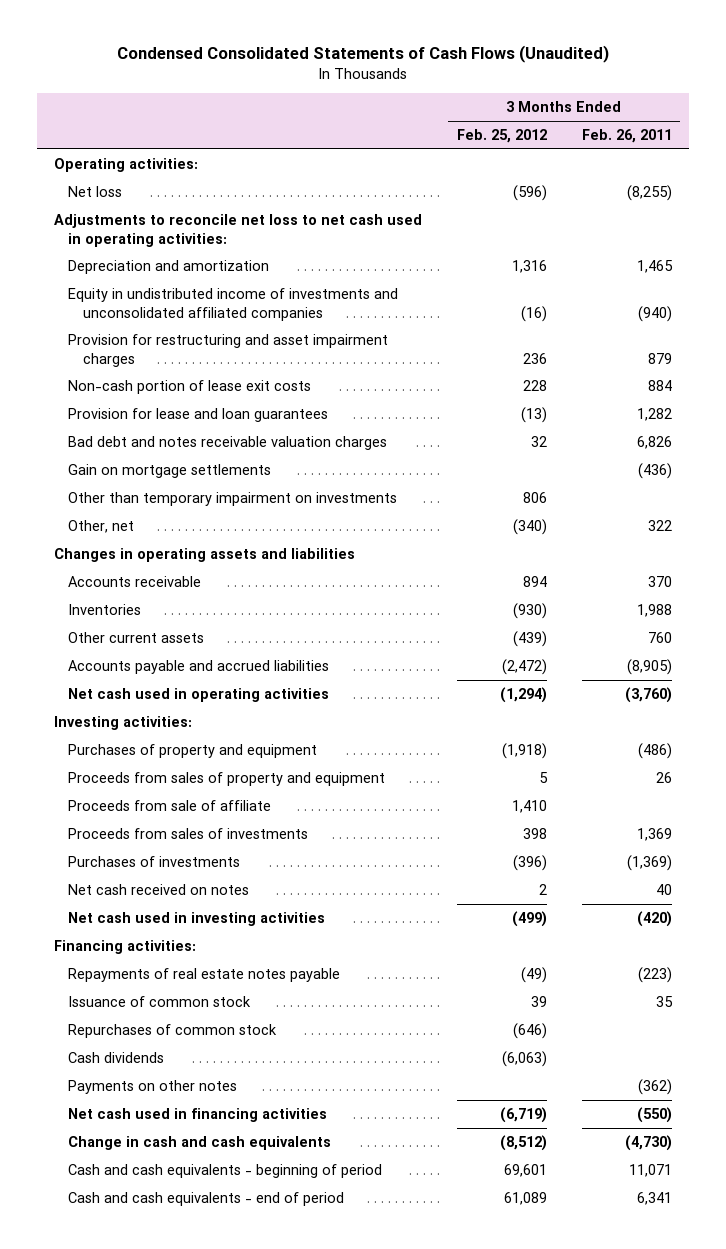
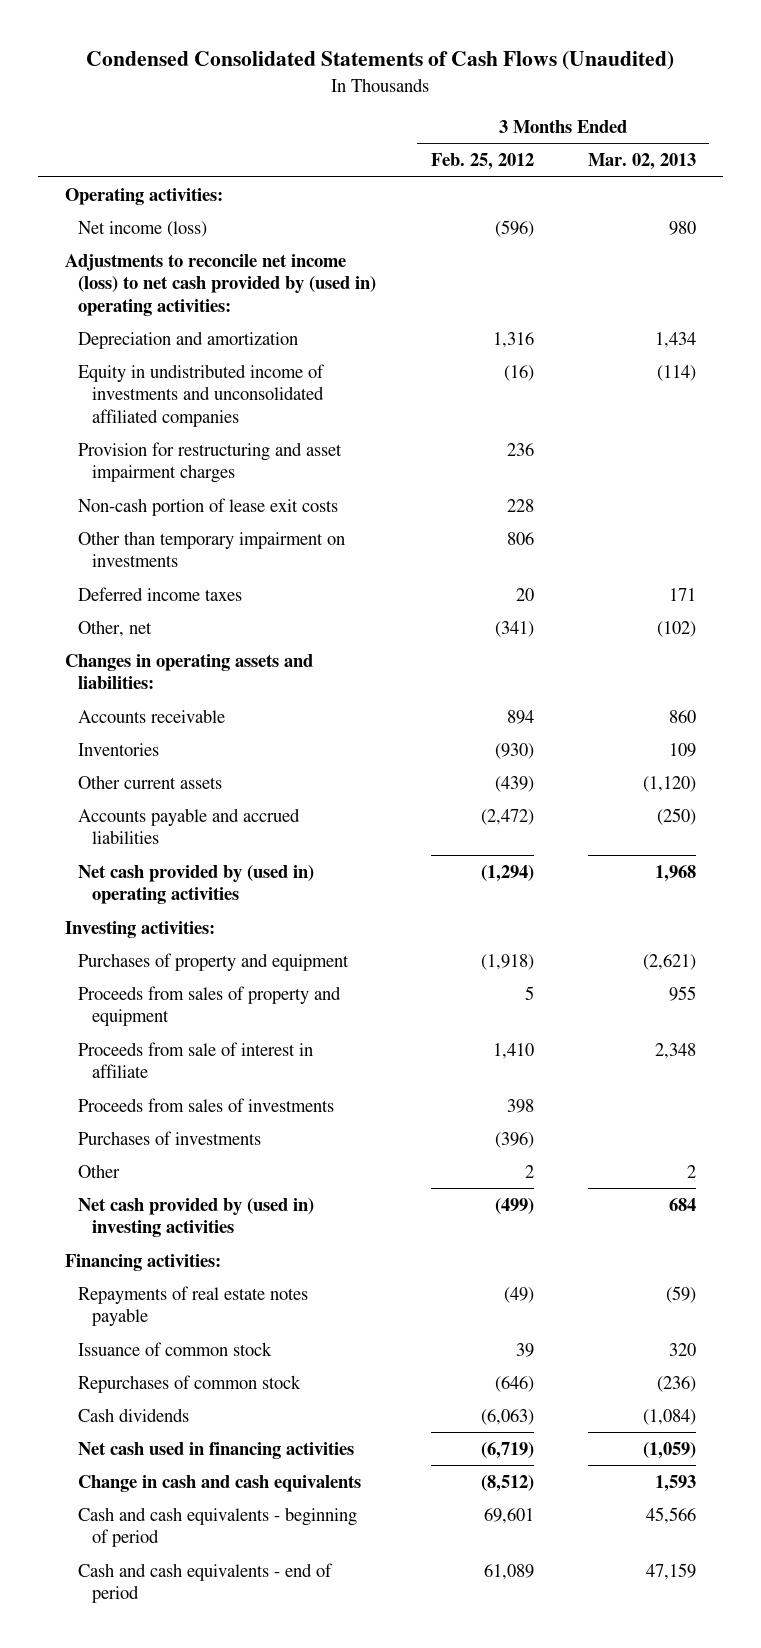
- | 3 Months Ended Feb. 25, 2012 | 3 Months Ended Feb. 26, 2011
+ | 3 Months Ended Feb. 25, 2012 | 3 Months Ended Mar. 02, 2013
- Net loss | (596) | (8,255)
- Adjustments to reconcile net loss to net cash used in operating activities:
+ Net income (loss) | (596) | 980
+ Adjustments to reconcile net income (loss) to net cash provided by (used in) operating activities:
- Provision for lease and loan guarantees | (13) | 1,282
- Bad debt and notes receivable valuation charges | 32 | 6,826
- Gain on mortgage settlements | | (436)
- Other, net | (340) | 322
- Changes in operating assets and liabilities
+ Deferred income taxes | 20 | 171
+ Other, net | (341) | (102)
+ Changes in operating assets and liabilities:
- Net cash used in operating activities | (1,294) | (3,760)
+ Net cash provided by (used in) operating activities | (1,294) | 1,968
- Proceeds from sale of affiliate | 1,410 |
+ Proceeds from sale of interest in affiliate | 1,410 | 2,348
- Net cash received on notes | 2 | 40
- Net cash used in investing activities | (499) | (420)
+ Other | 2 | 2
+ Net cash provided by (used in) investing activities | (499) | 684
- Payments on other notes | | (362)

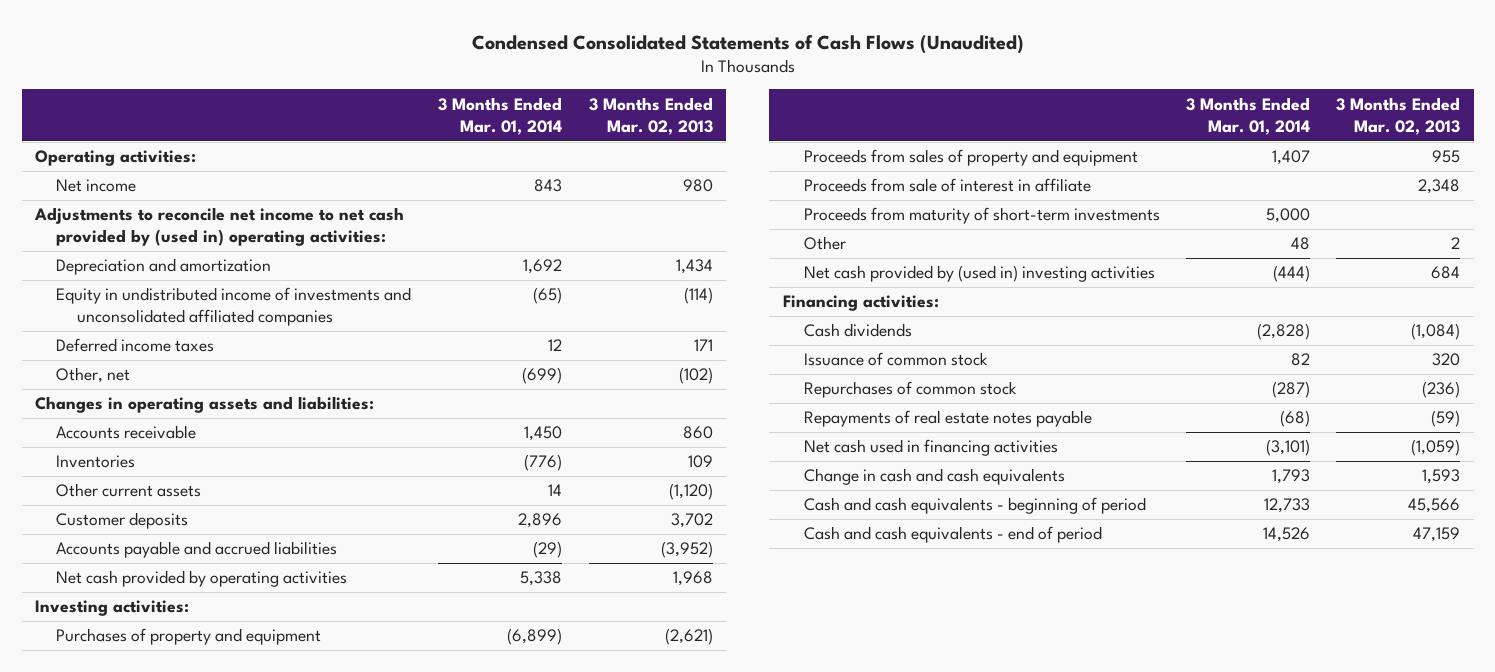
- | 3 Months Ended Feb. 25, 2012 | 3 Months Ended Mar. 02, 2013
+ | 3 Months Ended Mar. 01, 2014 | 3 Months Ended Mar. 02, 2013
- Net income (loss) | (596) | 980
- Adjustments to reconcile net income (loss) to net cash provided by (used in) operating activities:
+ Net income | 843 | 980
+ Adjustments to reconcile net income to net cash provided by (used in) operating activities:
- Provision for restructuring and asset impairment charges | 236 |
- Non-cash portion of lease exit costs | 228 |
- Other than temporary impairment on investments | 806 |
- Accounts payable and accrued liabilities | (2,472) | (250)
- Net cash provided by (used in) operating activities | (1,294) | 1,968
+ Customer deposits | 2,896 | 3,702
+ Accounts payable and accrued liabilities | (29) | (3,952)
+ Net cash provided by operating activities | 5,338 | 1,968
- Proceeds from sales of investments | 398 |
- Purchases of investments | (396) |
+ Proceeds from maturity of short-term investments | 5,000 |
moved up: Cash dividends | (2,828) | (1,084)
moved down: Repayments of real estate notes payable | (68) | (59)

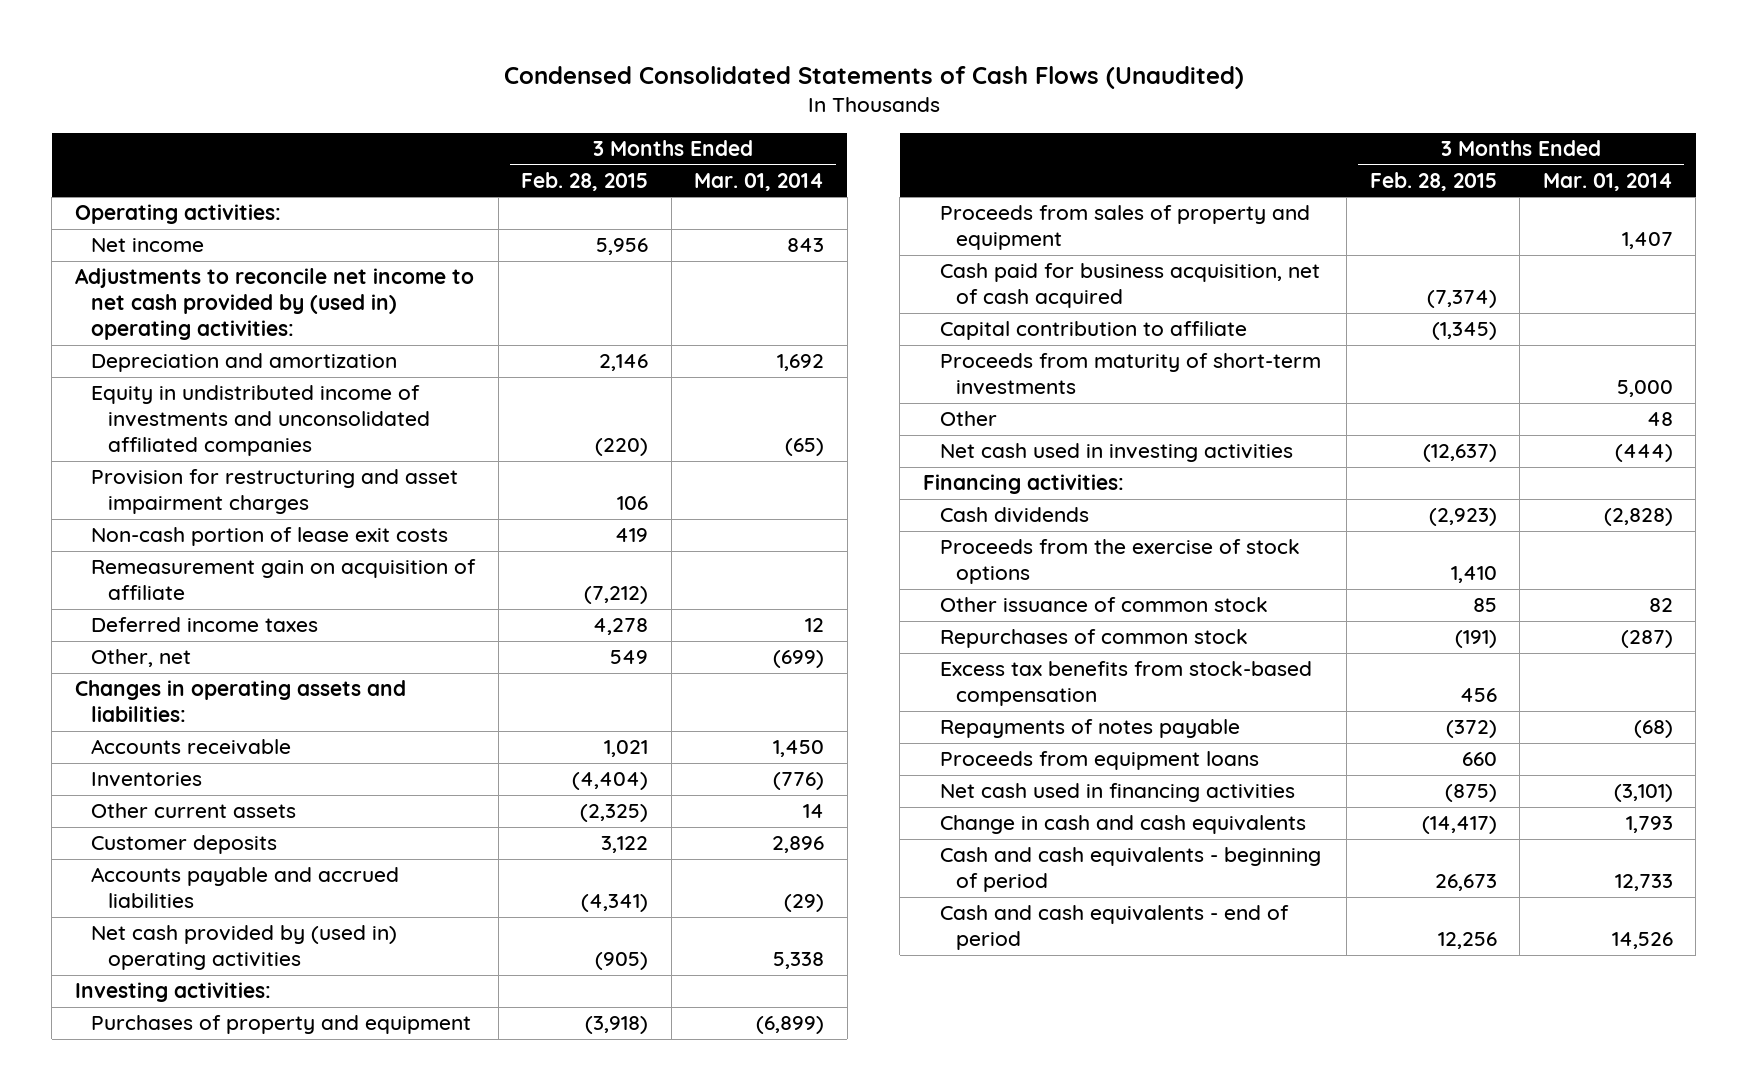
- | 3 Months Ended Mar. 01, 2014 | 3 Months Ended Mar. 02, 2013
+ | 3 Months Ended Feb. 28, 2015 | 3 Months Ended Mar. 01, 2014
+ Provision for restructuring and asset impairment charges | 106 |
+ Non-cash portion of lease exit costs | 419 |
+ Remeasurement gain on acquisition of affiliate | (7,212) |
- Net cash provided by operating activities | 5,338 | 1,968
+ Net cash provided by (used in) operating activities | (905) | 5,338
- Proceeds from sale of interest in affiliate | | 2,348
+ Cash paid for business acquisition, net of cash acquired | (7,374) |
+ Capital contribution to affiliate | (1,345) |
- Net cash provided by (used in) investing activities | (444) | 684
+ Net cash used in investing activities | (12,637) | (444)
- Issuance of common stock | 82 | 320
+ Proceeds from the exercise of stock options | 1,410 |
+ Other issuance of common stock | 85 | 82
- Repayments of real estate notes payable | (68) | (59)
+ Excess tax benefits from stock-based compensation | 456 |
+ Repayments of notes payable | (372) | (68)
+ Proceeds from equipment loans | 660 |

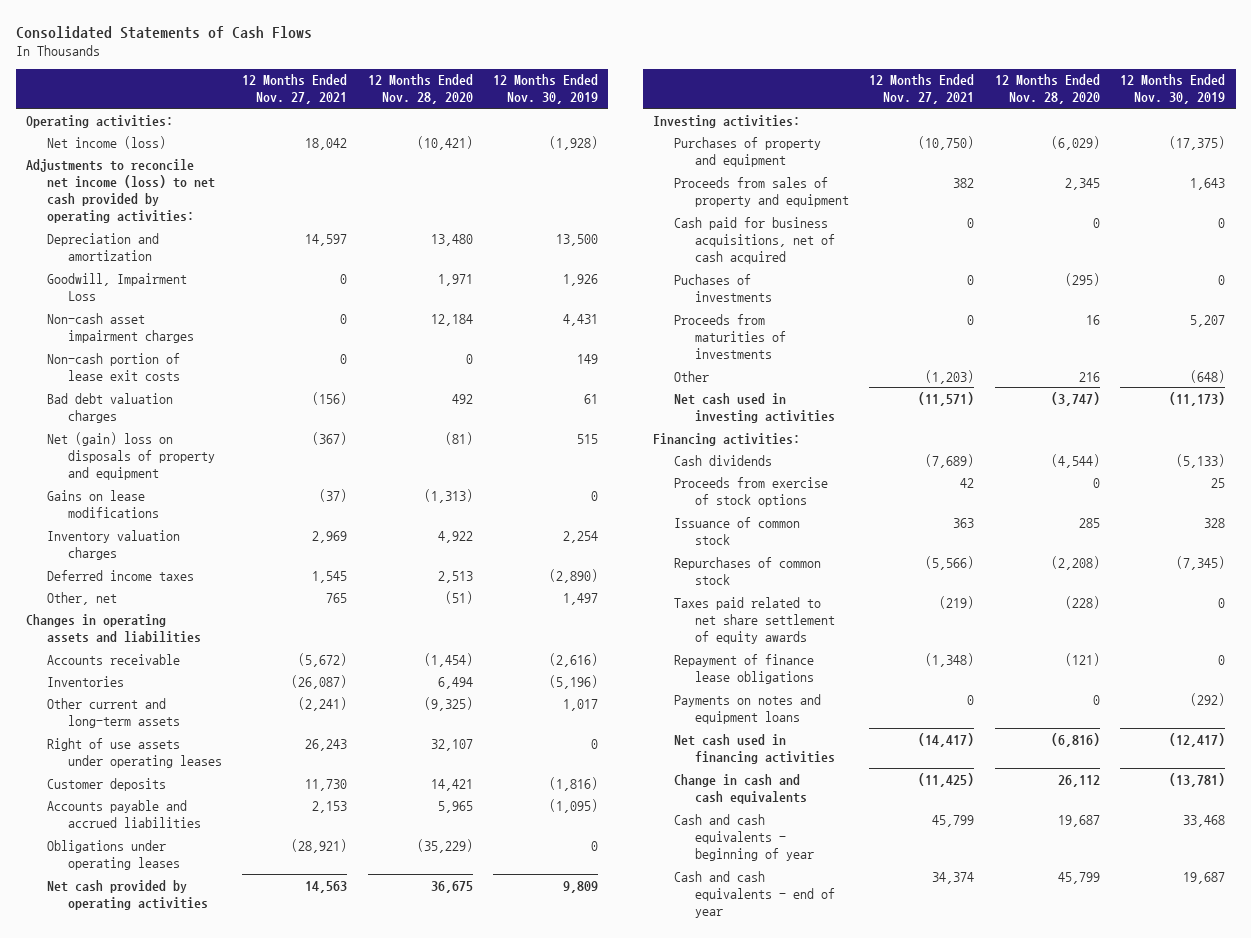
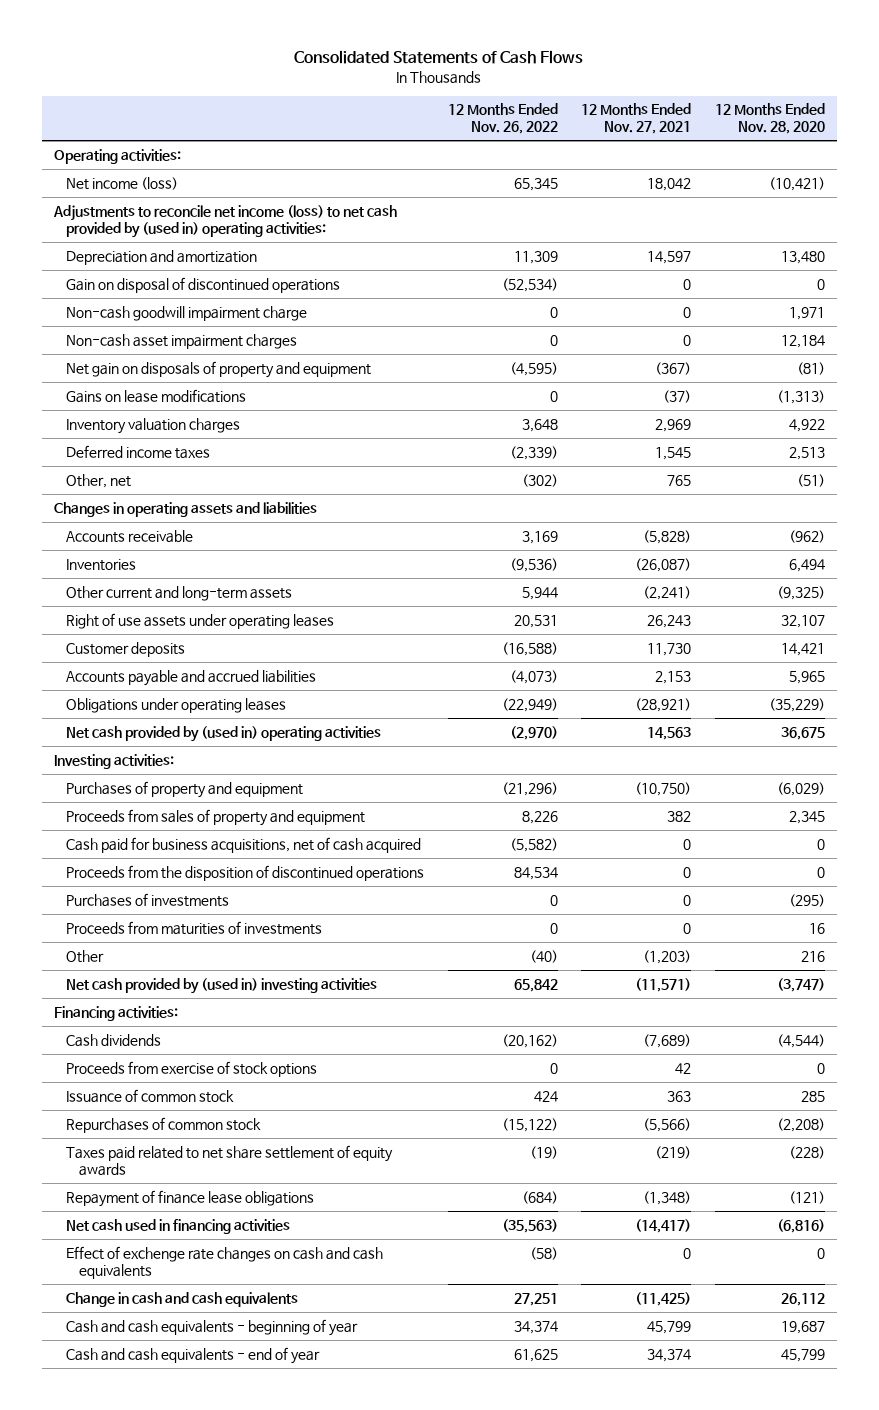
- | 12 Months Ended Nov. 27, 2021 | 12 Months Ended Nov. 28, 2020 | 12 Months Ended Nov. 30, 2019
+ | 12 Months Ended Nov. 26, 2022 | 12 Months Ended Nov. 27, 2021 | 12 Months Ended Nov. 28, 2020
- Adjustments to reconcile net income (loss) to net cash provided by operating activities:
+ Adjustments to reconcile net income (loss) to net cash provided by (used in) operating activities:
- Goodwill, Impairment Loss | 0 | 1,971 | 1,926
+ Gain on disposal of discontinued operations | (52,534) | 0 | 0
+ Non-cash goodwill impairment charge | 0 | 0 | 1,971
- Non-cash portion of lease exit costs | 0 | 0 | 149
- Bad debt valuation charges | (156) | 492 | 61
- Net (gain) loss on disposals of property and equipment | (367) | (81) | 515
+ Net gain on disposals of property and equipment | (4,595) | (367) | (81)
- Accounts receivable | (5,672) | (1,454) | (2,616)
+ Accounts receivable | 3,169 | (5,828) | (962)
- Net cash provided by operating activities | 14,563 | 36,675 | 9,809
+ Net cash provided by (used in) operating activities | (2,970) | 14,563 | 36,675
- Puchases of investments | 0 | (295) | 0
+ Proceeds from the disposition of discontinued operations | 84,534 | 0 | 0
+ Purchases of investments | 0 | 0 | (295)
- Net cash used in investing activities | (11,571) | (3,747) | (11,173)
+ Net cash provided by (used in) investing activities | 65,842 | (11,571) | (3,747)
- Payments on notes and equipment loans | 0 | 0 | (292)
+ Effect of exchenge rate changes on cash and cash equivalents | (58) | 0 | 0

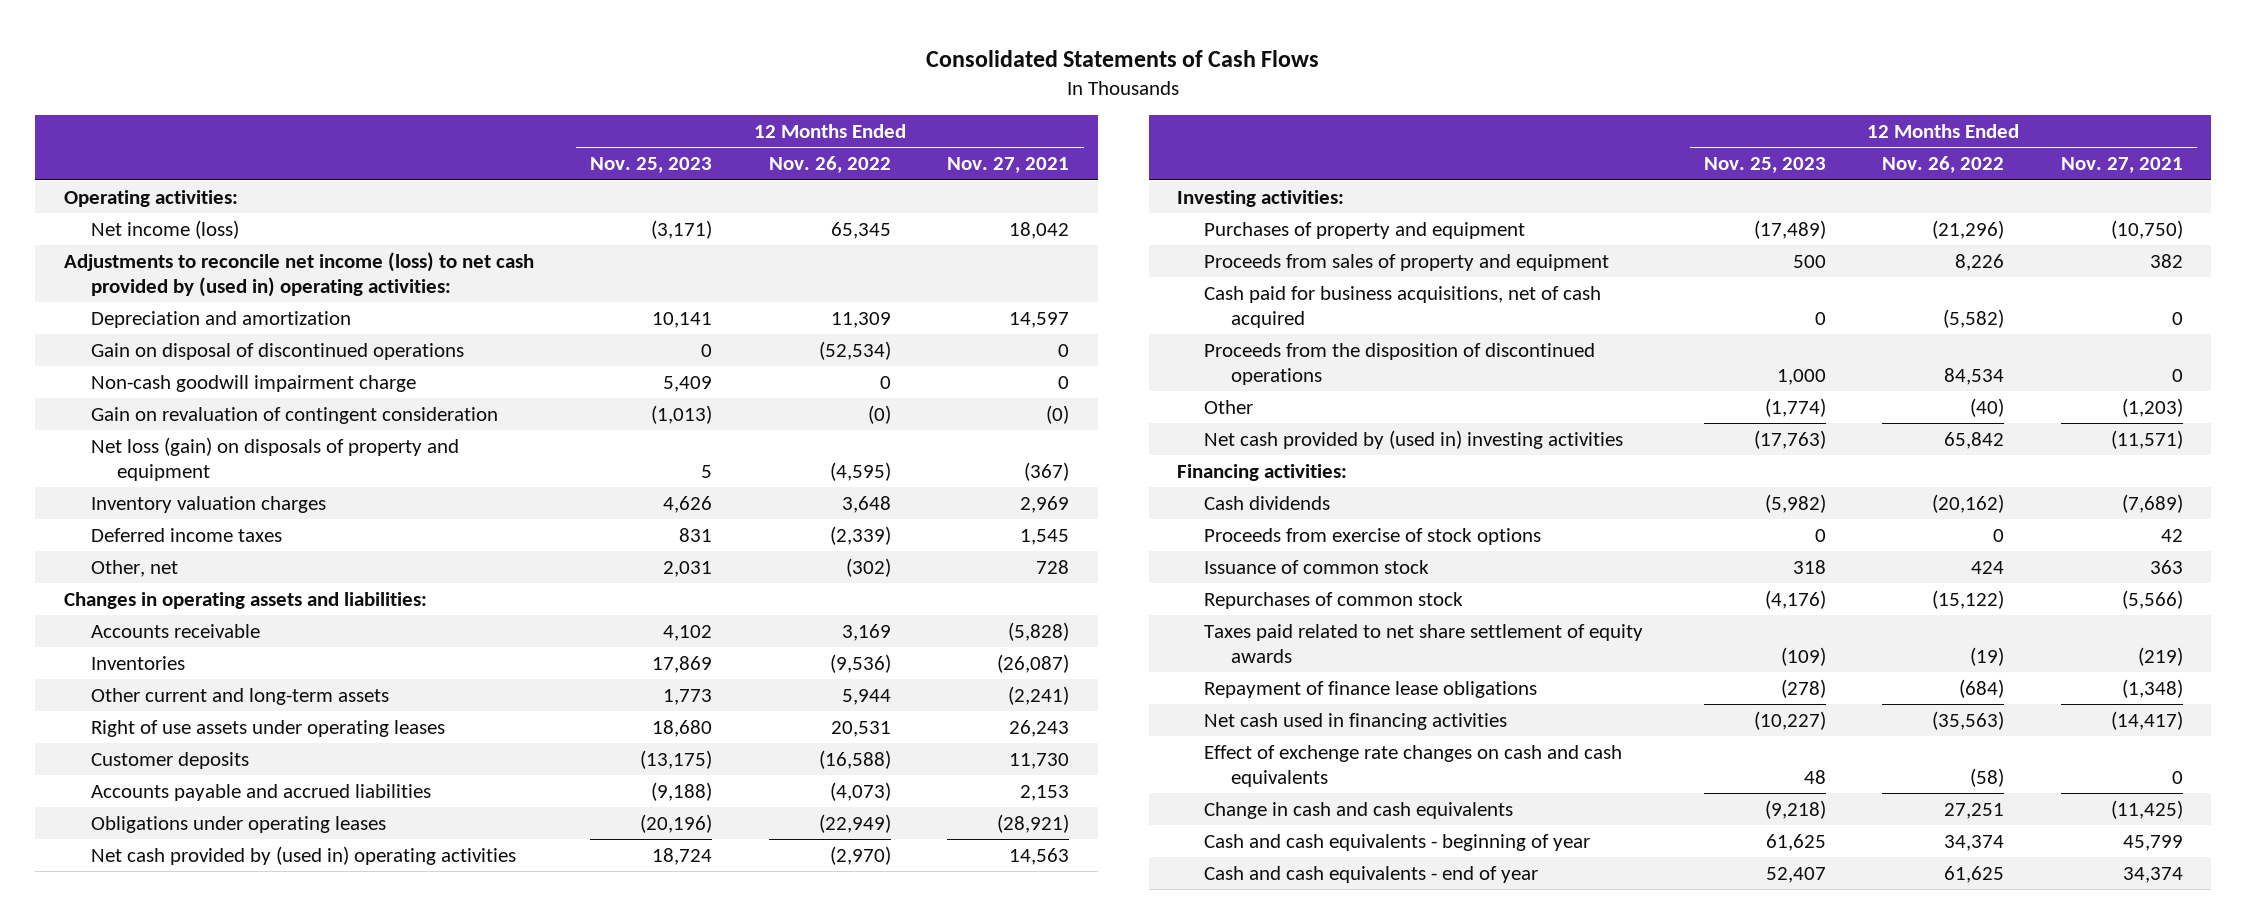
- | 12 Months Ended Nov. 26, 2022 | 12 Months Ended Nov. 27, 2021 | 12 Months Ended Nov. 28, 2020
+ | 12 Months Ended Nov. 25, 2023 | 12 Months Ended Nov. 26, 2022 | 12 Months Ended Nov. 27, 2021
- Non-cash asset impairment charges | 0 | 0 | 12,184
- Net gain on disposals of property and equipment | (4,595) | (367) | (81)
- Gains on lease modifications | 0 | (37) | (1,313)
+ Gain on revaluation of contingent consideration | (1,013) | (0) | (0)
+ Net loss (gain) on disposals of property and equipment | 5 | (4,595) | (367)
- Other, net | (302) | 765 | (51)
- Changes in operating assets and liabilities
+ Other, net | 2,031 | (302) | 728
+ Changes in operating assets and liabilities:
- Purchases of investments | 0 | 0 | (295)
- Proceeds from maturities of investments | 0 | 0 | 16

